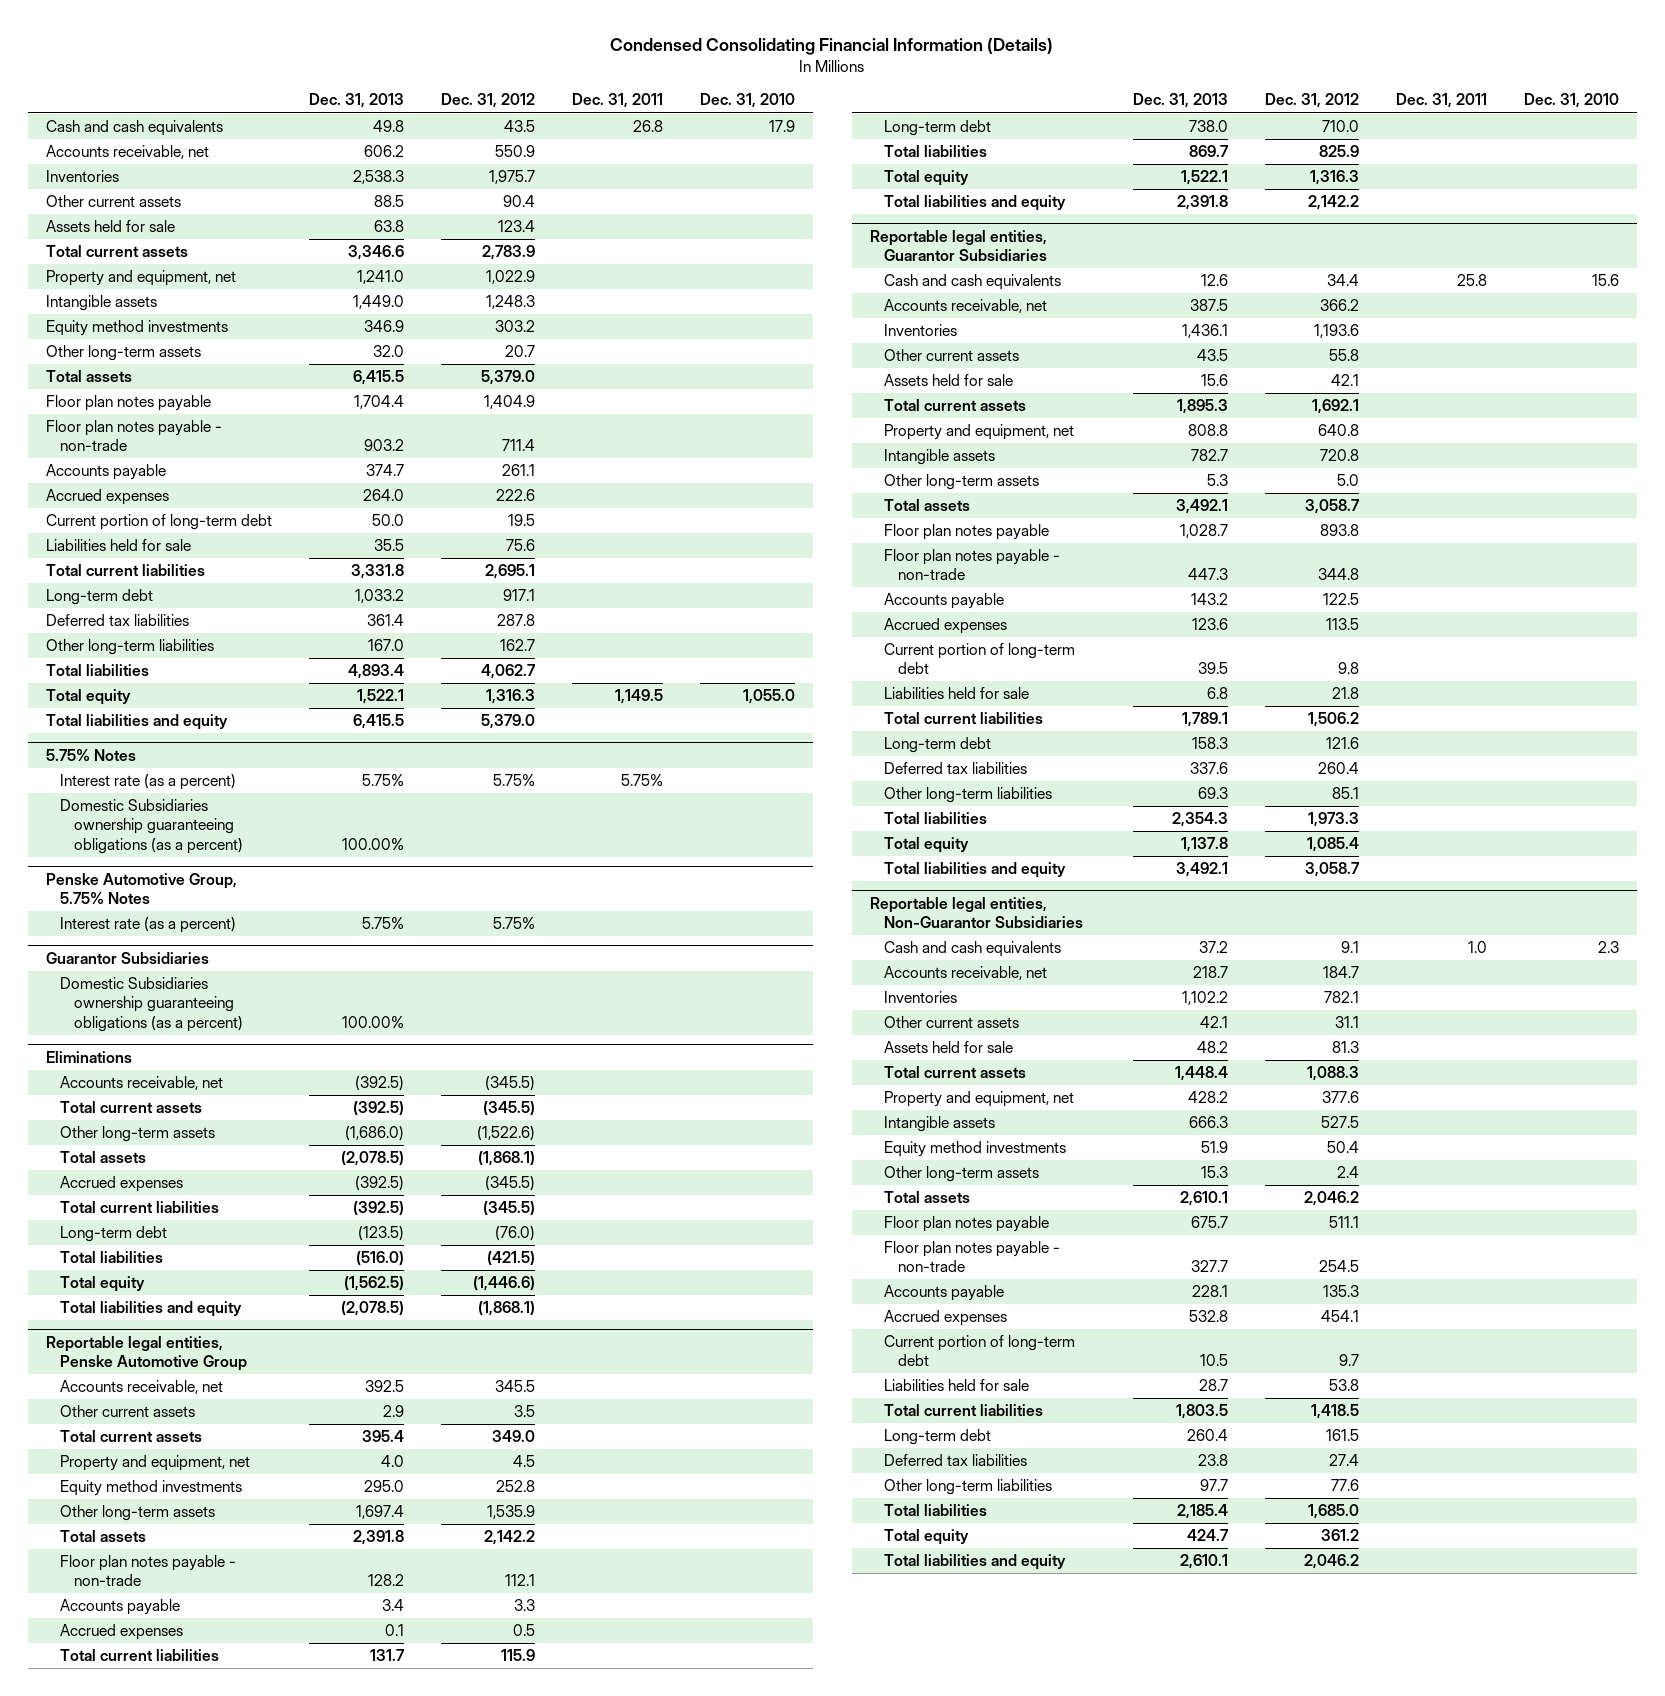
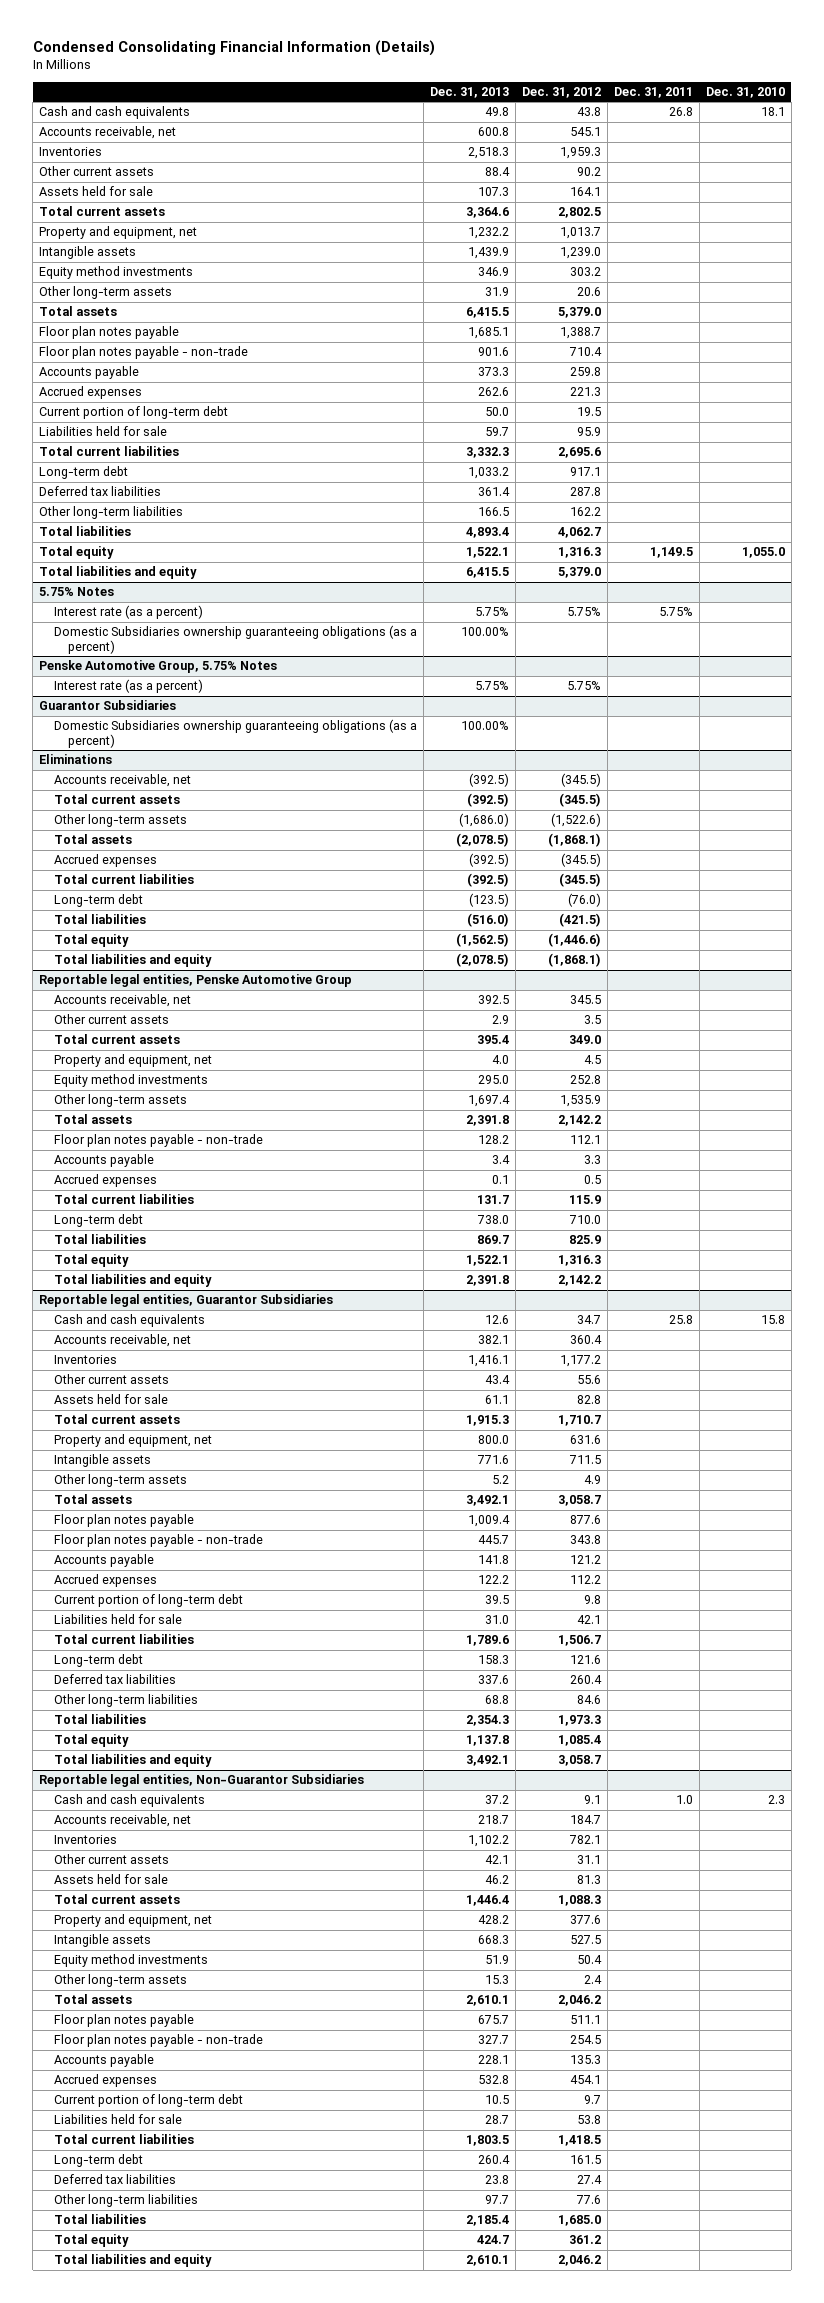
- Cash and cash equivalents | 49.8 | 43.5 | 26.8 | 17.9
- Accounts receivable, net | 606.2 | 550.9 | |
- Inventories | 2,538.3 | 1,975.7 | |
- Other current assets | 88.5 | 90.4 | |
- Assets held for sale | 63.8 | 123.4 | |
- Total current assets | 3,346.6 | 2,783.9 | |
- Property and equipment, net | 1,241.0 | 1,022.9 | |
- Intangible assets | 1,449.0 | 1,248.3 | |
+ Cash and cash equivalents | 49.8 | 43.8 | 26.8 | 18.1
+ Accounts receivable, net | 600.8 | 545.1 | |
+ Inventories | 2,518.3 | 1,959.3 | |
+ Other current assets | 88.4 | 90.2 | |
+ Assets held for sale | 107.3 | 164.1 | |
+ Total current assets | 3,364.6 | 2,802.5 | |
+ Property and equipment, net | 1,232.2 | 1,013.7 | |
+ Intangible assets | 1,439.9 | 1,239.0 | |
- Other long-term assets | 32.0 | 20.7 | |
+ Other long-term assets | 31.9 | 20.6 | |
- Floor plan notes payable | 1,704.4 | 1,404.9 | |
- Floor plan notes payable - non-trade | 903.2 | 711.4 | |
- Accounts payable | 374.7 | 261.1 | |
- Accrued expenses | 264.0 | 222.6 | |
+ Floor plan notes payable | 1,685.1 | 1,388.7 | |
+ Floor plan notes payable - non-trade | 901.6 | 710.4 | |
+ Accounts payable | 373.3 | 259.8 | |
+ Accrued expenses | 262.6 | 221.3 | |
- Liabilities held for sale | 35.5 | 75.6 | |
- Total current liabilities | 3,331.8 | 2,695.1 | |
+ Liabilities held for sale | 59.7 | 95.9 | |
+ Total current liabilities | 3,332.3 | 2,695.6 | |
- Other long-term liabilities | 167.0 | 162.7 | |
+ Other long-term liabilities | 166.5 | 162.2 | |
@ Reportable legal entities, Guarantor Subsidiaries
- Cash and cash equivalents | 12.6 | 34.4 | 25.8 | 15.6
- Accounts receivable, net | 387.5 | 366.2 | |
- Inventories | 1,436.1 | 1,193.6 | |
- Other current assets | 43.5 | 55.8 | |
- Assets held for sale | 15.6 | 42.1 | |
- Total current assets | 1,895.3 | 1,692.1 | |
- Property and equipment, net | 808.8 | 640.8 | |
- Intangible assets | 782.7 | 720.8 | |
- Other long-term assets | 5.3 | 5.0 | |
+ Cash and cash equivalents | 12.6 | 34.7 | 25.8 | 15.8
+ Accounts receivable, net | 382.1 | 360.4 | |
+ Inventories | 1,416.1 | 1,177.2 | |
+ Other current assets | 43.4 | 55.6 | |
+ Assets held for sale | 61.1 | 82.8 | |
+ Total current assets | 1,915.3 | 1,710.7 | |
+ Property and equipment, net | 800.0 | 631.6 | |
+ Intangible assets | 771.6 | 711.5 | |
+ Other long-term assets | 5.2 | 4.9 | |
- Floor plan notes payable | 1,028.7 | 893.8 | |
- Floor plan notes payable - non-trade | 447.3 | 344.8 | |
- Accounts payable | 143.2 | 122.5 | |
- Accrued expenses | 123.6 | 113.5 | |
+ Floor plan notes payable | 1,009.4 | 877.6 | |
+ Floor plan notes payable - non-trade | 445.7 | 343.8 | |
+ Accounts payable | 141.8 | 121.2 | |
+ Accrued expenses | 122.2 | 112.2 | |
- Liabilities held for sale | 6.8 | 21.8 | |
- Total current liabilities | 1,789.1 | 1,506.2 | |
+ Liabilities held for sale | 31.0 | 42.1 | |
+ Total current liabilities | 1,789.6 | 1,506.7 | |
- Other long-term liabilities | 69.3 | 85.1 | |
+ Other long-term liabilities | 68.8 | 84.6 | |
@ Reportable legal entities, Non-Guarantor Subsidiaries
- Assets held for sale | 48.2 | 81.3 | |
- Total current assets | 1,448.4 | 1,088.3 | |
+ Assets held for sale | 46.2 | 81.3 | |
+ Total current assets | 1,446.4 | 1,088.3 | |
- Intangible assets | 666.3 | 527.5 | |
+ Intangible assets | 668.3 | 527.5 | |

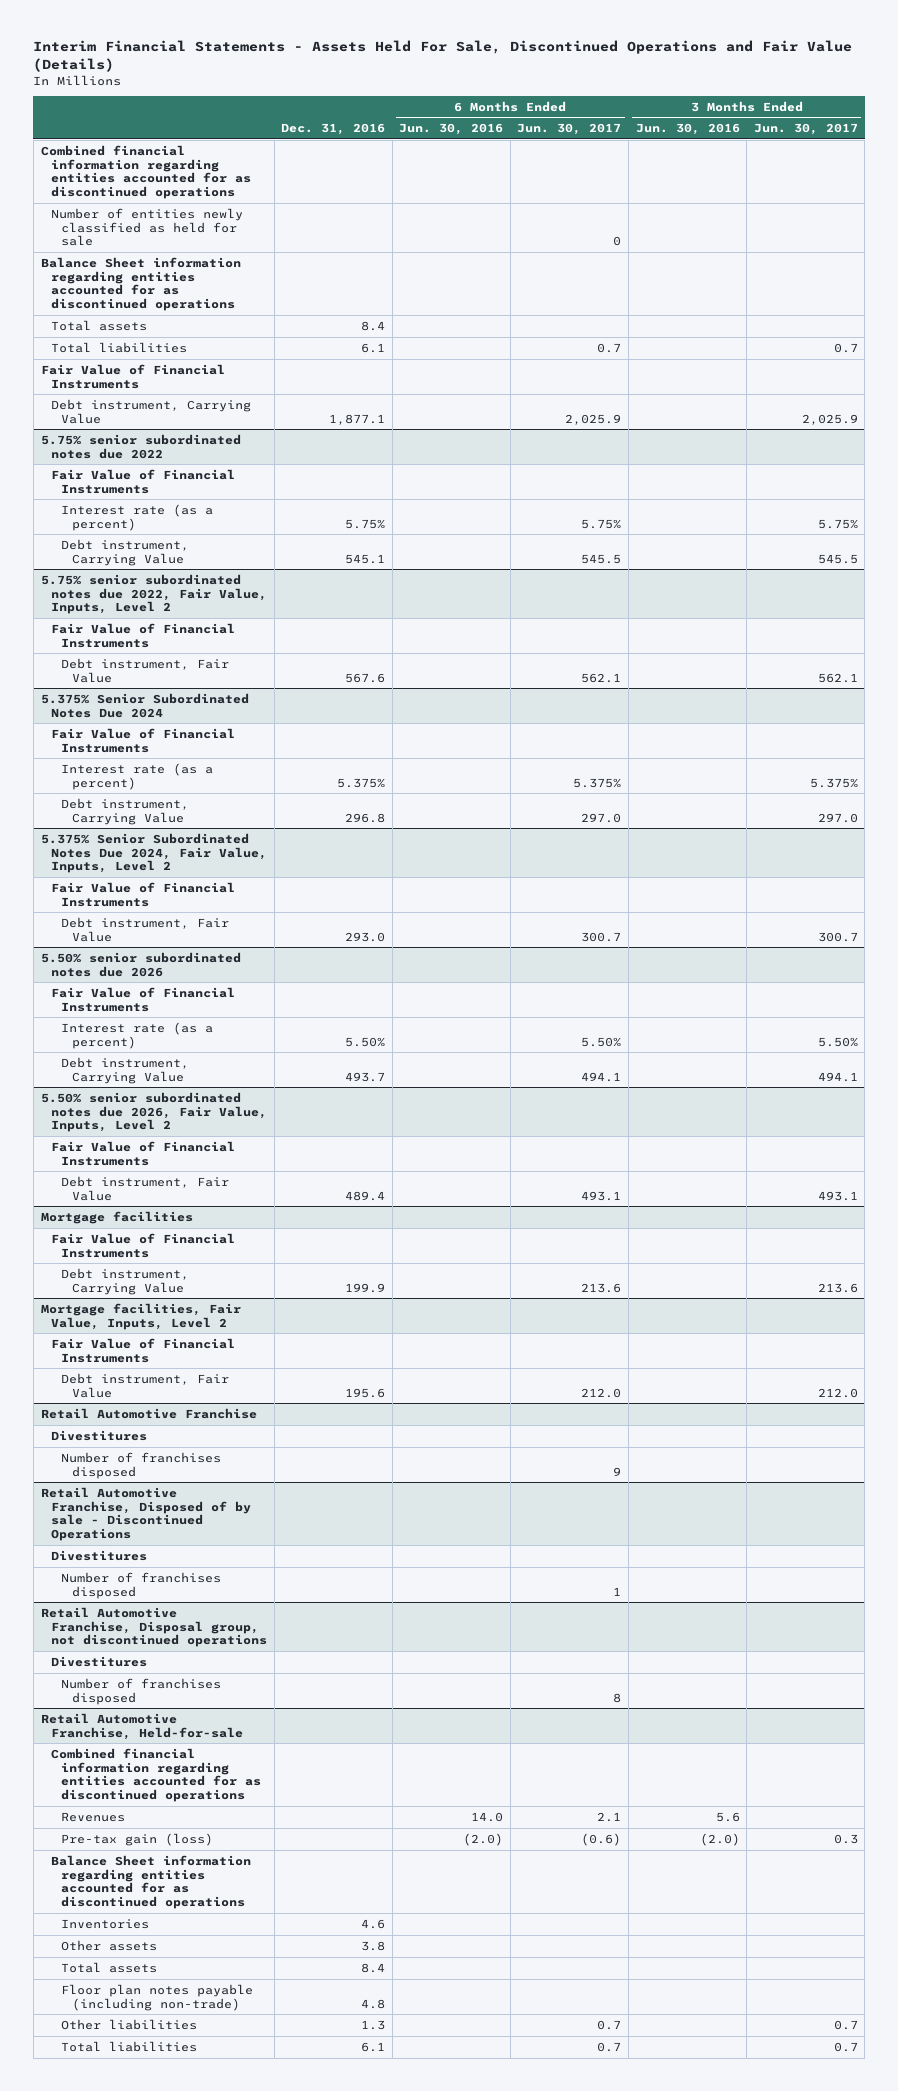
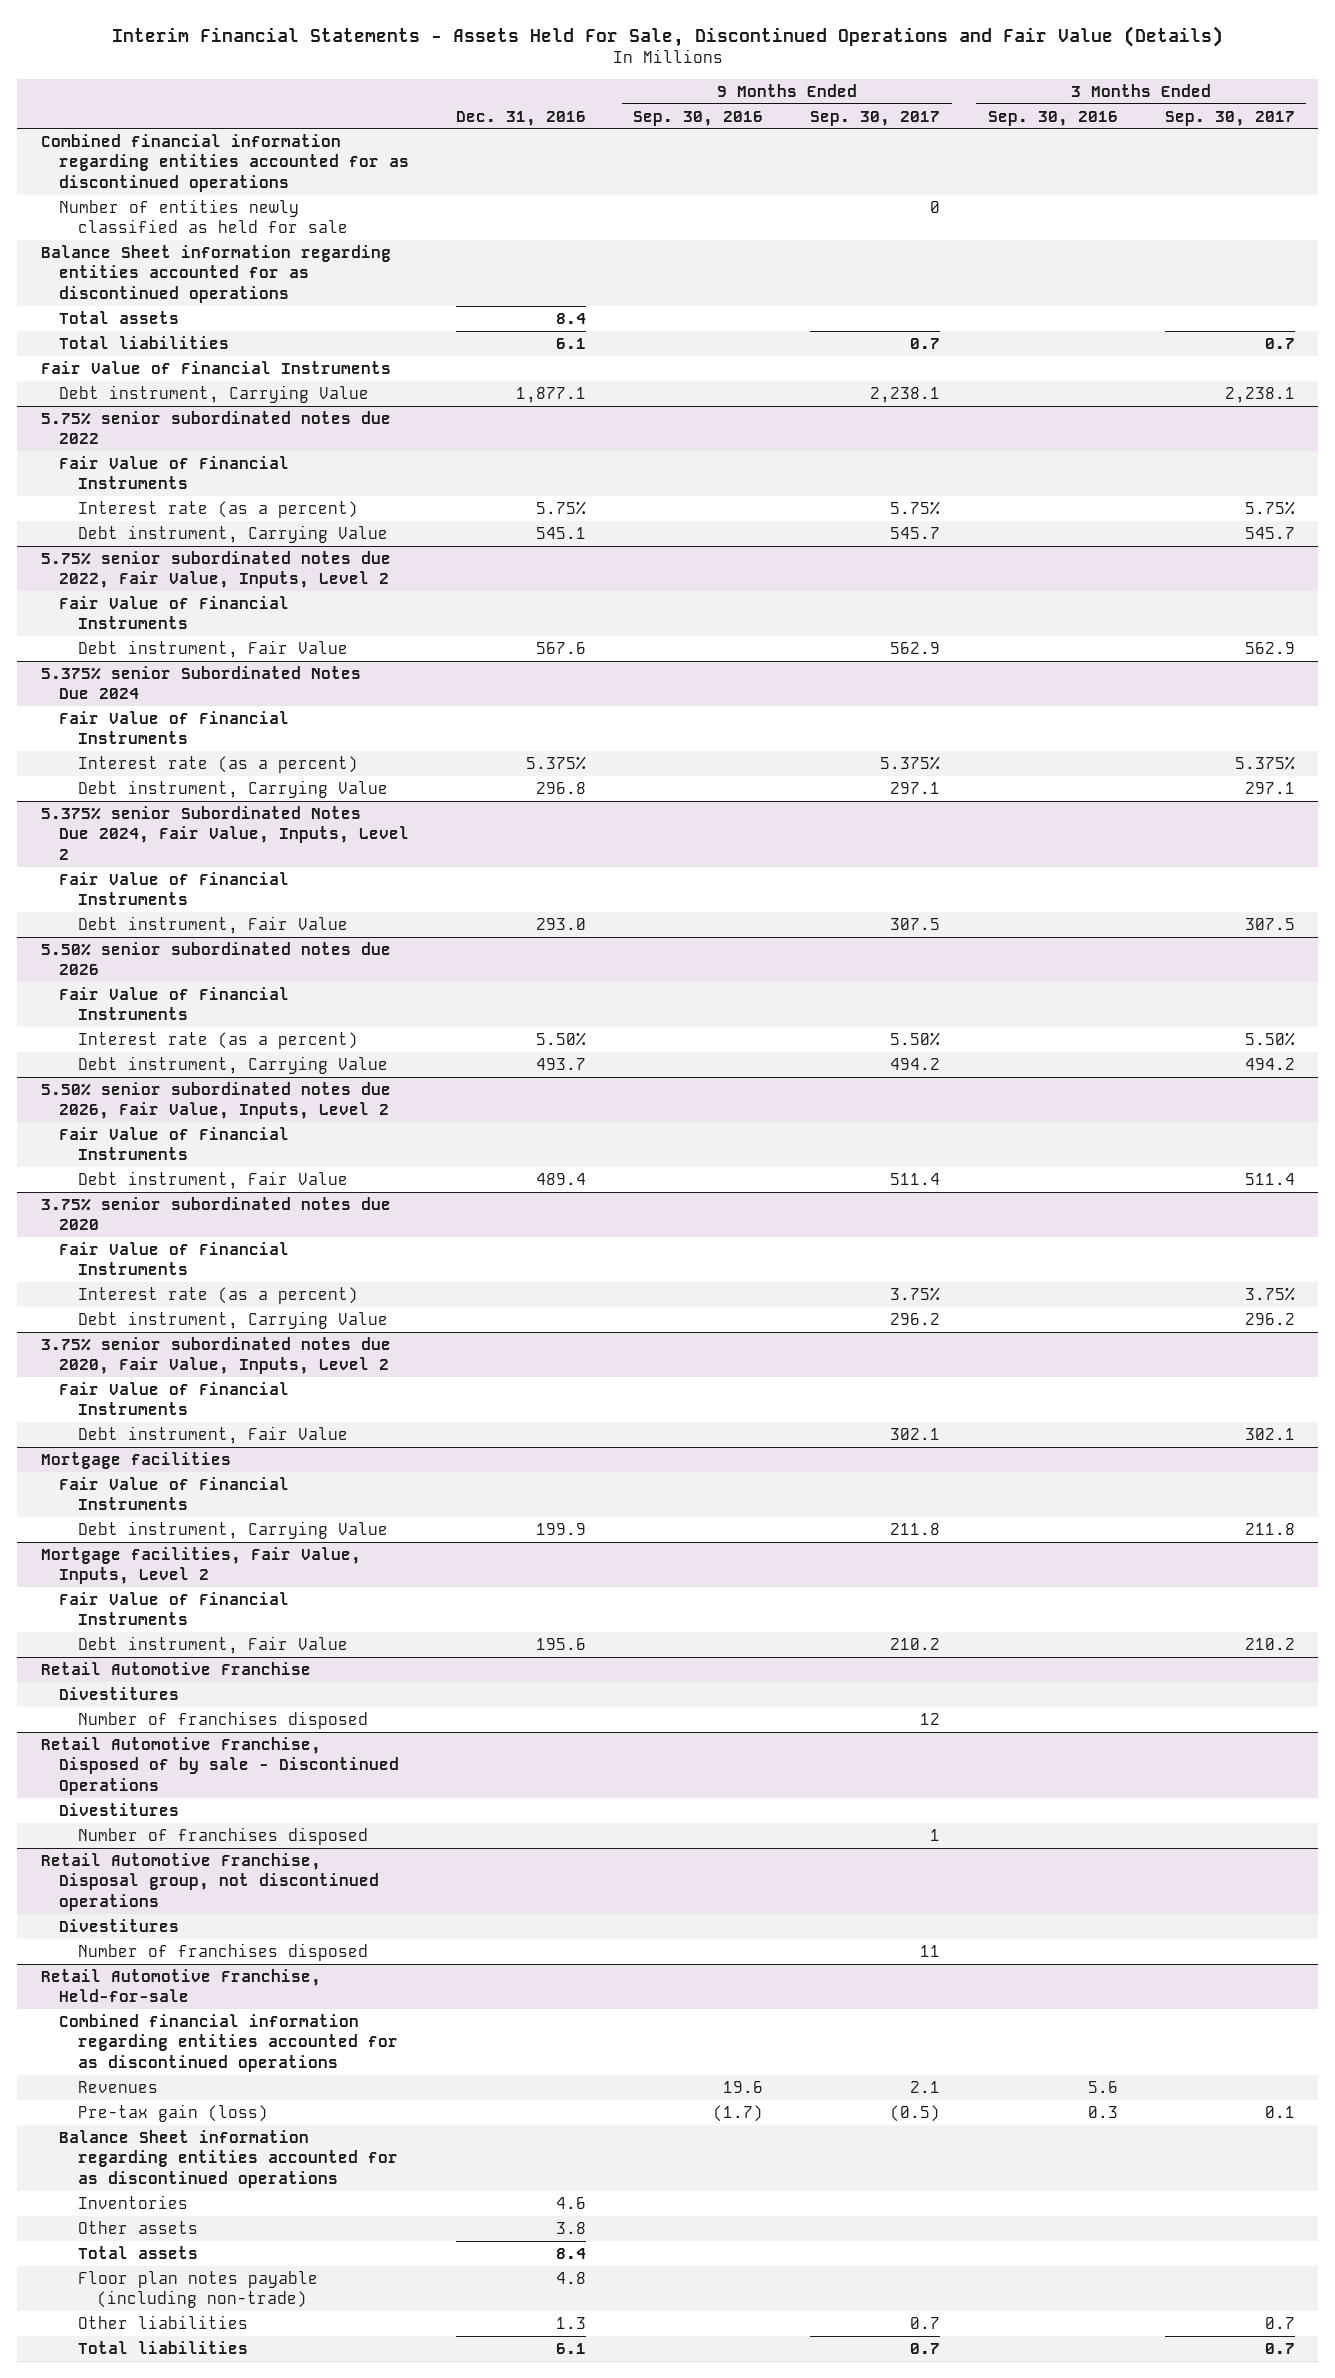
- | Dec. 31, 2016 | 6 Months Ended Jun. 30, 2016 | 6 Months Ended Jun. 30, 2017 | 3 Months Ended Jun. 30, 2016 | 3 Months Ended Jun. 30, 2017
+ | Dec. 31, 2016 | 9 Months Ended Sep. 30, 2016 | 9 Months Ended Sep. 30, 2017 | 3 Months Ended Sep. 30, 2016 | 3 Months Ended Sep. 30, 2017
- 5.375% Senior Subordinated Notes Due 2024
+ 5.375% senior Subordinated Notes Due 2024
- 5.375% Senior Subordinated Notes Due 2024, Fair Value, Inputs, Level 2
+ 5.375% senior Subordinated Notes Due 2024, Fair Value, Inputs, Level 2
+ 3.75% senior subordinated notes due 2020
+ Fair Value of Financial Instruments
+ Interest rate (as a percent) | | | 3.75% | | 3.75%
+ Debt instrument, Carrying Value | | | 296.2 | | 296.2
+ 3.75% senior subordinated notes due 2020, Fair Value, Inputs, Level 2
+ Fair Value of Financial Instruments
+ Debt instrument, Fair Value | | | 302.1 | | 302.1

